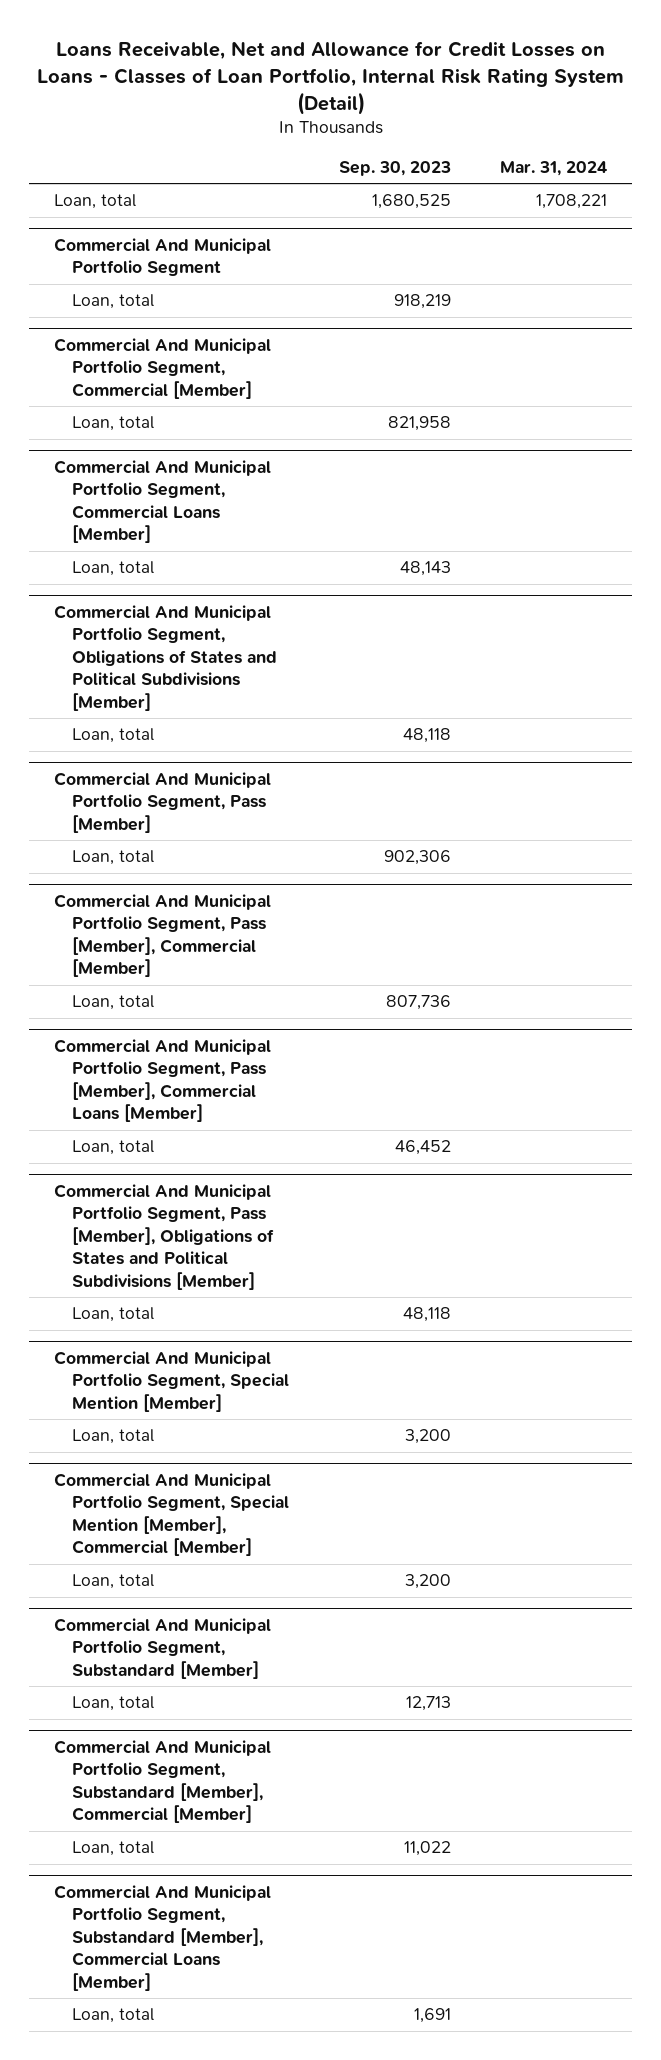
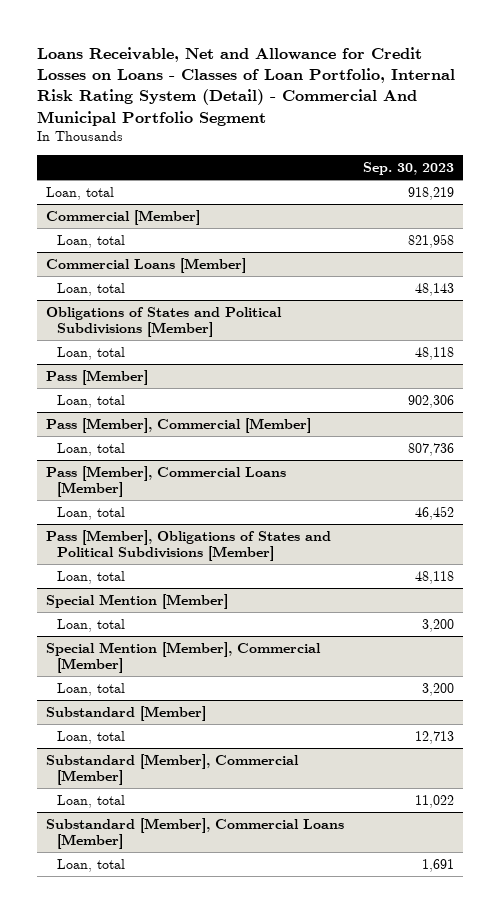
- Loans Receivable, Net and Allowance for Credit Losses on Loans - Classes of Loan Portfolio, Internal Risk Rating System (Detail)
+ Loans Receivable, Net and Allowance for Credit Losses on Loans - Classes of Loan Portfolio, Internal Risk Rating System (Detail) - Commercial And Municipal Portfolio Segment
- | Sep. 30, 2023 | Mar. 31, 2024
+ | Sep. 30, 2023
- Loan, total | 1,680,525 | 1,708,221
- Commercial And Municipal Portfolio Segment
- Commercial And Municipal Portfolio Segment, Commercial [Member]
+ Commercial [Member]
- Commercial And Municipal Portfolio Segment, Commercial Loans [Member]
+ Commercial Loans [Member]
- Commercial And Municipal Portfolio Segment, Obligations of States and Political Subdivisions [Member]
+ Obligations of States and Political Subdivisions [Member]
- Commercial And Municipal Portfolio Segment, Pass [Member]
+ Pass [Member]
- Commercial And Municipal Portfolio Segment, Pass [Member], Commercial [Member]
+ Pass [Member], Commercial [Member]
- Commercial And Municipal Portfolio Segment, Pass [Member], Commercial Loans [Member]
+ Pass [Member], Commercial Loans [Member]
- Commercial And Municipal Portfolio Segment, Pass [Member], Obligations of States and Political Subdivisions [Member]
+ Pass [Member], Obligations of States and Political Subdivisions [Member]
- Commercial And Municipal Portfolio Segment, Special Mention [Member]
+ Special Mention [Member]
- Commercial And Municipal Portfolio Segment, Special Mention [Member], Commercial [Member]
+ Special Mention [Member], Commercial [Member]
- Commercial And Municipal Portfolio Segment, Substandard [Member]
+ Substandard [Member]
- Commercial And Municipal Portfolio Segment, Substandard [Member], Commercial [Member]
+ Substandard [Member], Commercial [Member]
- Commercial And Municipal Portfolio Segment, Substandard [Member], Commercial Loans [Member]
+ Substandard [Member], Commercial Loans [Member]

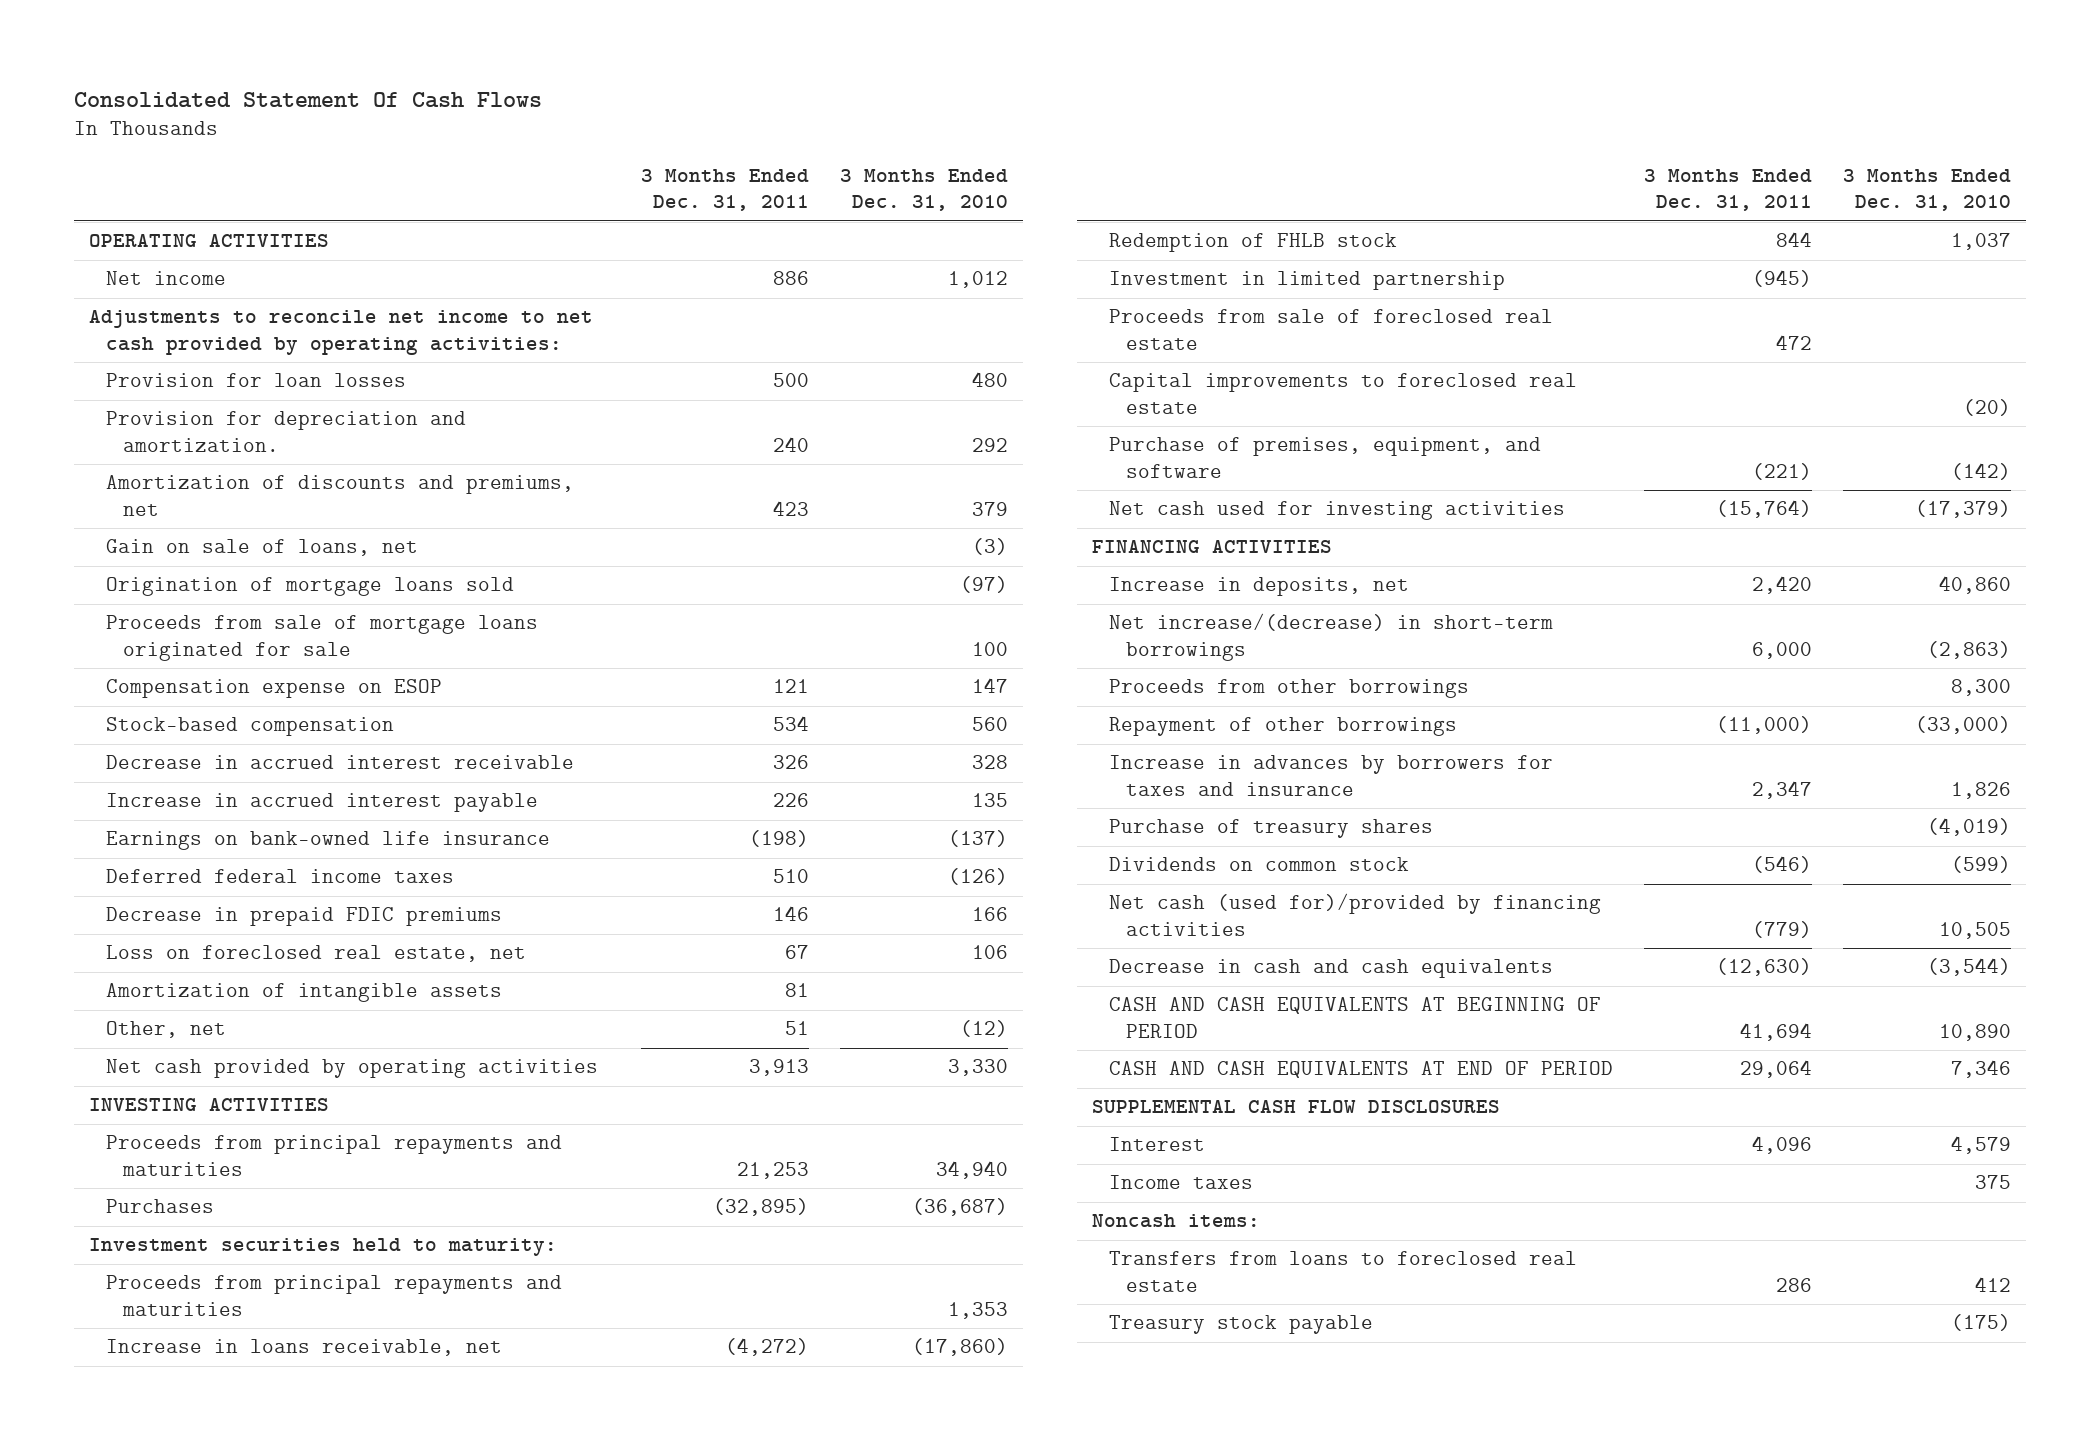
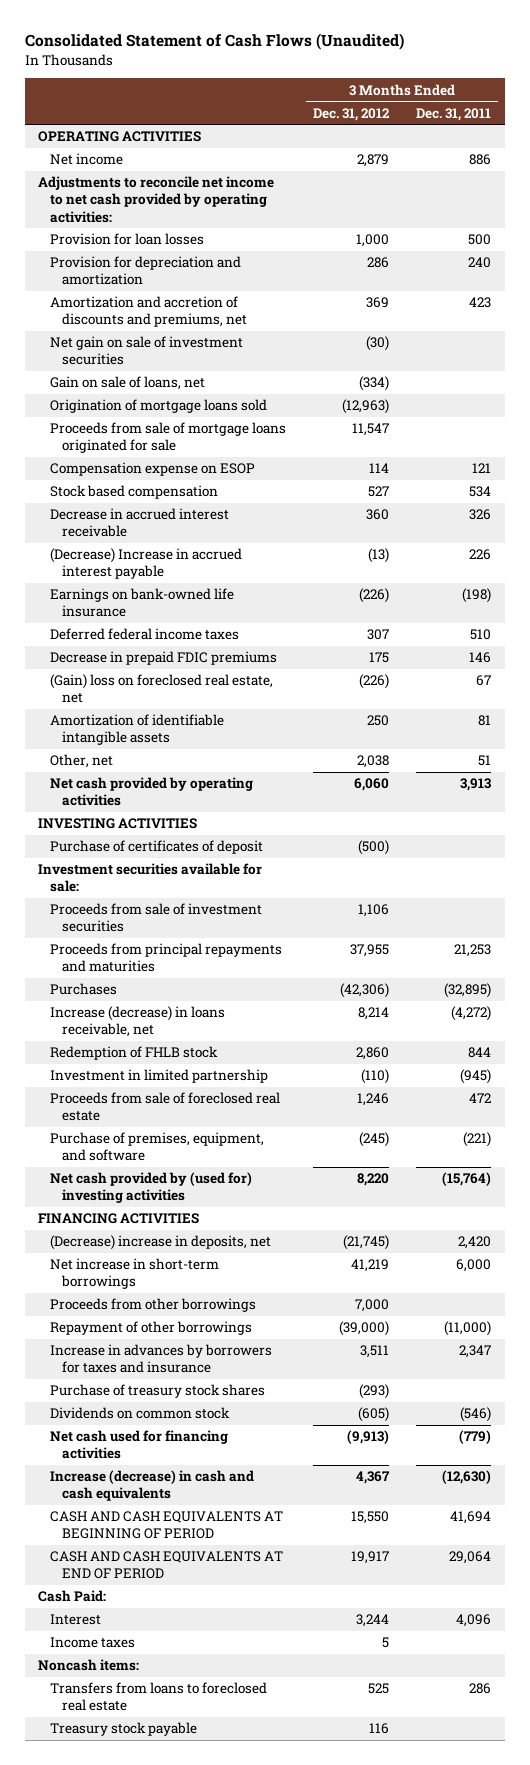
- Consolidated Statement Of Cash Flows
+ Consolidated Statement of Cash Flows (Unaudited)
- | 3 Months Ended Dec. 31, 2011 | 3 Months Ended Dec. 31, 2010
+ | 3 Months Ended Dec. 31, 2012 | 3 Months Ended Dec. 31, 2011
- Provision for depreciation and amortization. | 240 | 292
- Amortization of discounts and premiums, net | 423 | 379
+ Provision for depreciation and amortization | 286 | 240
+ Amortization and accretion of discounts and premiums, net | 369 | 423
+ Net gain on sale of investment securities | (30) |
- Stock-based compensation | 534 | 560
+ Stock based compensation | 527 | 534
- Increase in accrued interest payable | 226 | 135
+ (Decrease) Increase in accrued interest payable | (13) | 226
- Loss on foreclosed real estate, net | 67 | 106
- Amortization of intangible assets | 81 |
+ (Gain) loss on foreclosed real estate, net | (226) | 67
+ Amortization of identifiable intangible assets | 250 | 81
+ Purchase of certificates of deposit | (500) |
+ Investment securities available for sale:
+ Proceeds from sale of investment securities | 1,106 |
- Investment securities held to maturity:
- Proceeds from principal repayments and maturities | | 1,353
- Increase in loans receivable, net | (4,272) | (17,860)
+ Increase (decrease) in loans receivable, net | 8,214 | (4,272)
- Capital improvements to foreclosed real estate | | (20)
- Net cash used for investing activities | (15,764) | (17,379)
+ Net cash provided by (used for) investing activities | 8,220 | (15,764)
- Increase in deposits, net | 2,420 | 40,860
- Net increase/(decrease) in short-term borrowings | 6,000 | (2,863)
+ (Decrease) increase in deposits, net | (21,745) | 2,420
+ Net increase in short-term borrowings | 41,219 | 6,000
- Purchase of treasury shares | | (4,019)
+ Purchase of treasury stock shares | (293) |
- Net cash (used for)/provided by financing activities | (779) | 10,505
- Decrease in cash and cash equivalents | (12,630) | (3,544)
+ Net cash used for financing activities | (9,913) | (779)
+ Increase (decrease) in cash and cash equivalents | 4,367 | (12,630)
- SUPPLEMENTAL CASH FLOW DISCLOSURES
+ Cash Paid:

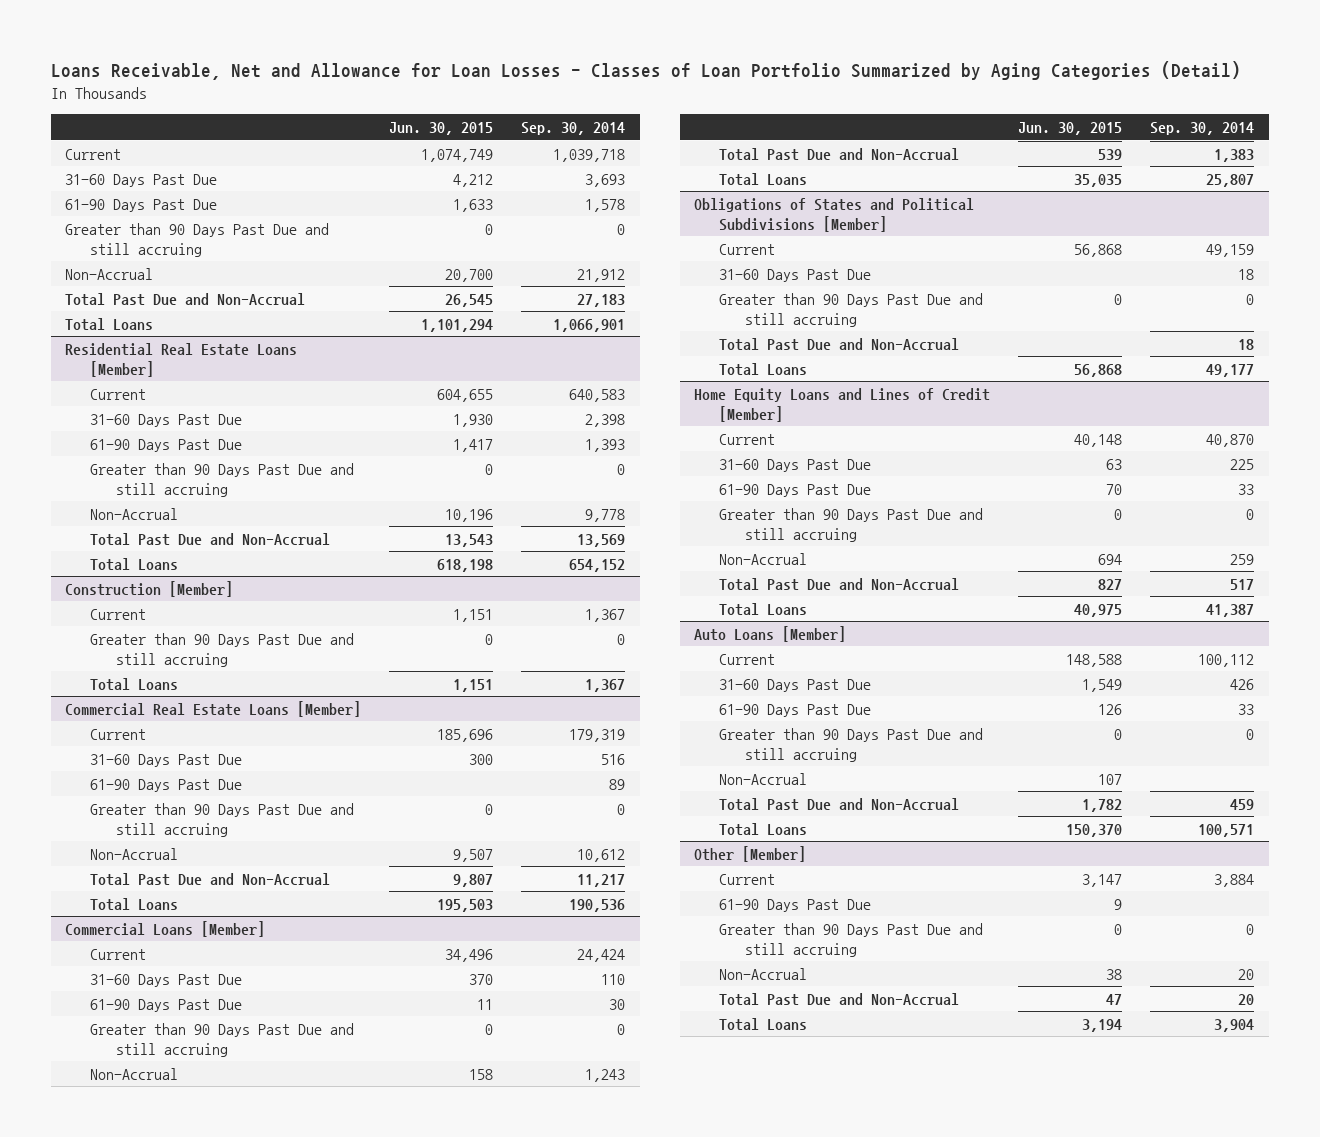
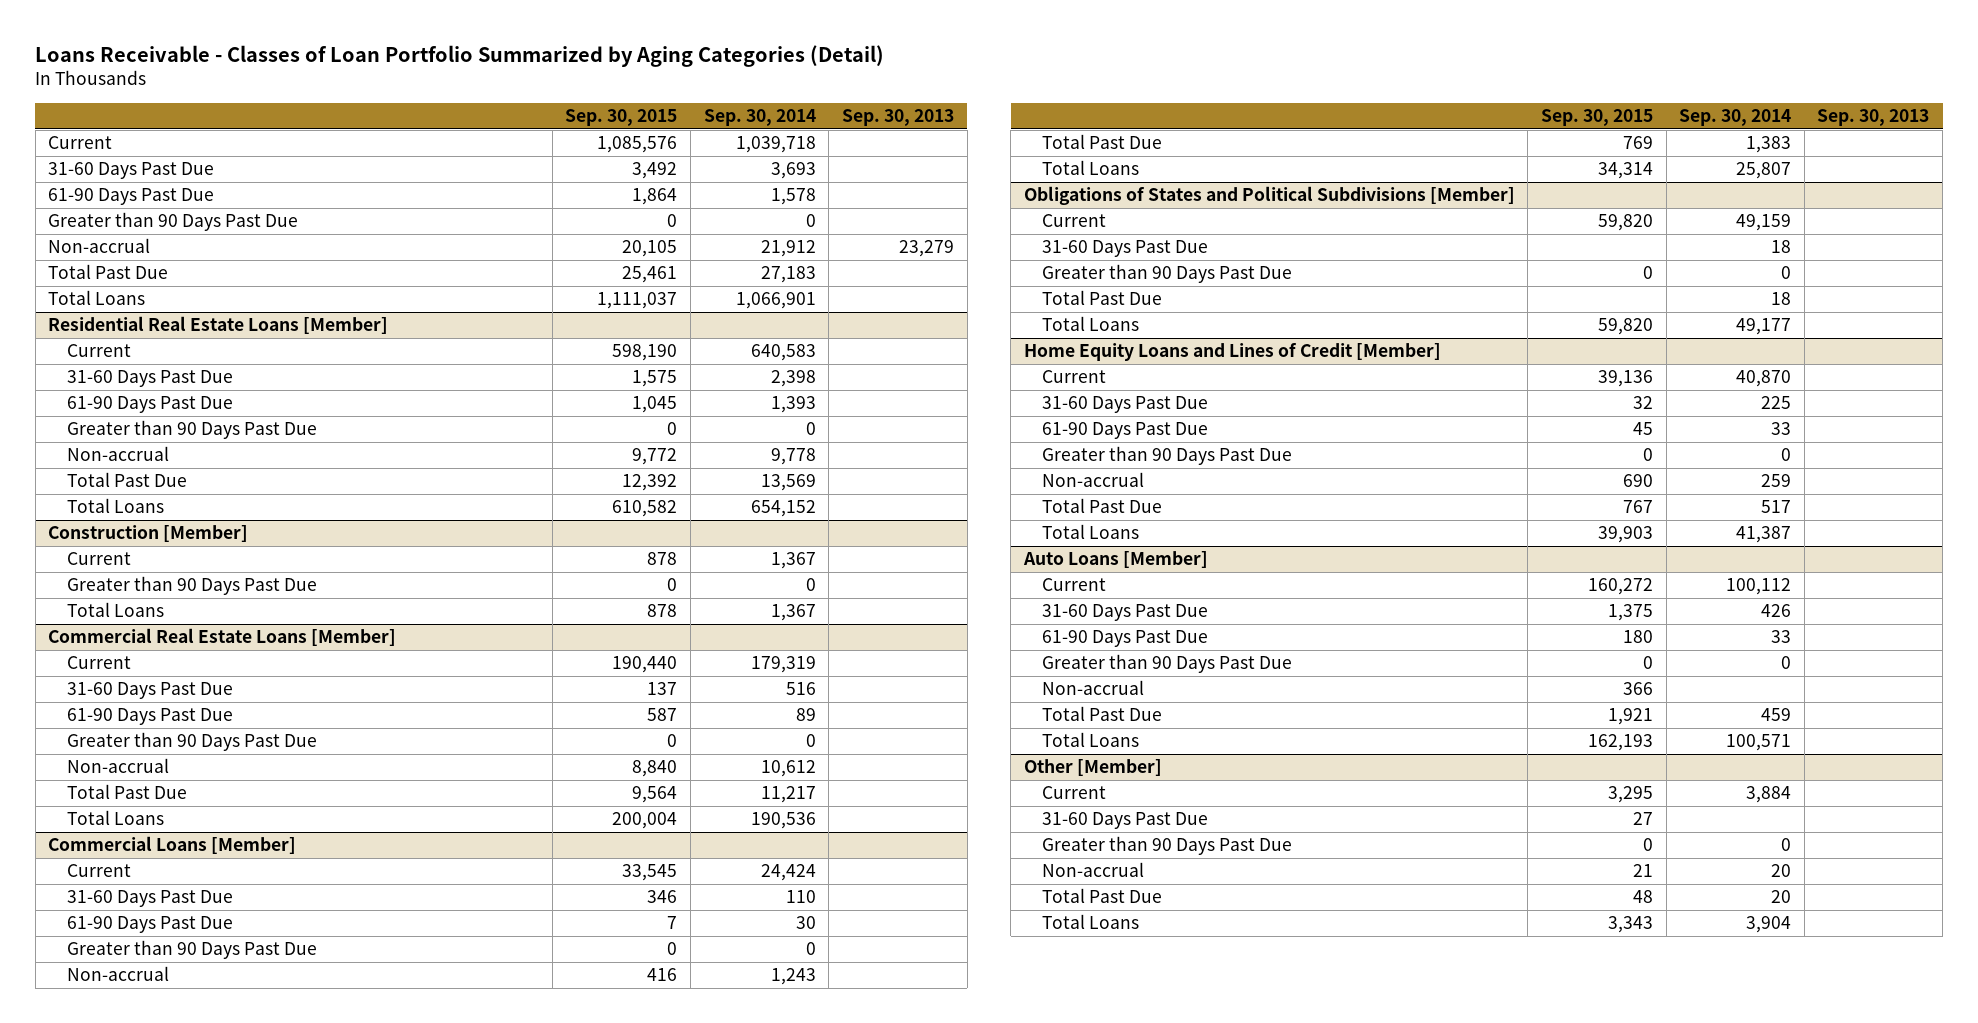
- Loans Receivable, Net and Allowance for Loan Losses - Classes of Loan Portfolio Summarized by Aging Categories (Detail)
+ Loans Receivable - Classes of Loan Portfolio Summarized by Aging Categories (Detail)
- | Jun. 30, 2015 | Sep. 30, 2014
+ | Sep. 30, 2015 | Sep. 30, 2014 | Sep. 30, 2013
- Greater than 90 Days Past Due and still accruing | 0 | 0
- Non-Accrual | 20,700 | 21,912
- Total Past Due and Non-Accrual | 26,545 | 27,183
+ Greater than 90 Days Past Due | 0 | 0 |
+ Non-accrual | 20,105 | 21,912 | 23,279
+ Total Past Due | 25,461 | 27,183 |
@ Residential Real Estate Loans [Member]
- Greater than 90 Days Past Due and still accruing | 0 | 0
- Non-Accrual | 10,196 | 9,778
- Total Past Due and Non-Accrual | 13,543 | 13,569
+ Greater than 90 Days Past Due | 0 | 0 |
+ Non-accrual | 9,772 | 9,778 |
+ Total Past Due | 12,392 | 13,569 |
@ Construction [Member]
- Greater than 90 Days Past Due and still accruing | 0 | 0
+ Greater than 90 Days Past Due | 0 | 0 |
@ Commercial Real Estate Loans [Member]
- Greater than 90 Days Past Due and still accruing | 0 | 0
- Non-Accrual | 9,507 | 10,612
- Total Past Due and Non-Accrual | 9,807 | 11,217
+ Greater than 90 Days Past Due | 0 | 0 |
+ Non-accrual | 8,840 | 10,612 |
+ Total Past Due | 9,564 | 11,217 |
@ Commercial Loans [Member]
- Greater than 90 Days Past Due and still accruing | 0 | 0
- Non-Accrual | 158 | 1,243
- Total Past Due and Non-Accrual | 539 | 1,383
+ Greater than 90 Days Past Due | 0 | 0 |
+ Non-accrual | 416 | 1,243 |
+ Total Past Due | 769 | 1,383 |
@ Obligations of States and Political Subdivisions [Member]
- Greater than 90 Days Past Due and still accruing | 0 | 0
- Total Past Due and Non-Accrual | | 18
+ Greater than 90 Days Past Due | 0 | 0 |
+ Total Past Due | | 18 |
@ Home Equity Loans and Lines of Credit [Member]
- Greater than 90 Days Past Due and still accruing | 0 | 0
- Non-Accrual | 694 | 259
- Total Past Due and Non-Accrual | 827 | 517
+ Greater than 90 Days Past Due | 0 | 0 |
+ Non-accrual | 690 | 259 |
+ Total Past Due | 767 | 517 |
@ Auto Loans [Member]
- Greater than 90 Days Past Due and still accruing | 0 | 0
- Non-Accrual | 107 |
- Total Past Due and Non-Accrual | 1,782 | 459
+ Greater than 90 Days Past Due | 0 | 0 |
+ Non-accrual | 366 | |
+ Total Past Due | 1,921 | 459 |
@ Other [Member]
- 61-90 Days Past Due | 9 |
- Greater than 90 Days Past Due and still accruing | 0 | 0
- Non-Accrual | 38 | 20
- Total Past Due and Non-Accrual | 47 | 20
+ 31-60 Days Past Due | 27 | |
+ Greater than 90 Days Past Due | 0 | 0 |
+ Non-accrual | 21 | 20 |
+ Total Past Due | 48 | 20 |

